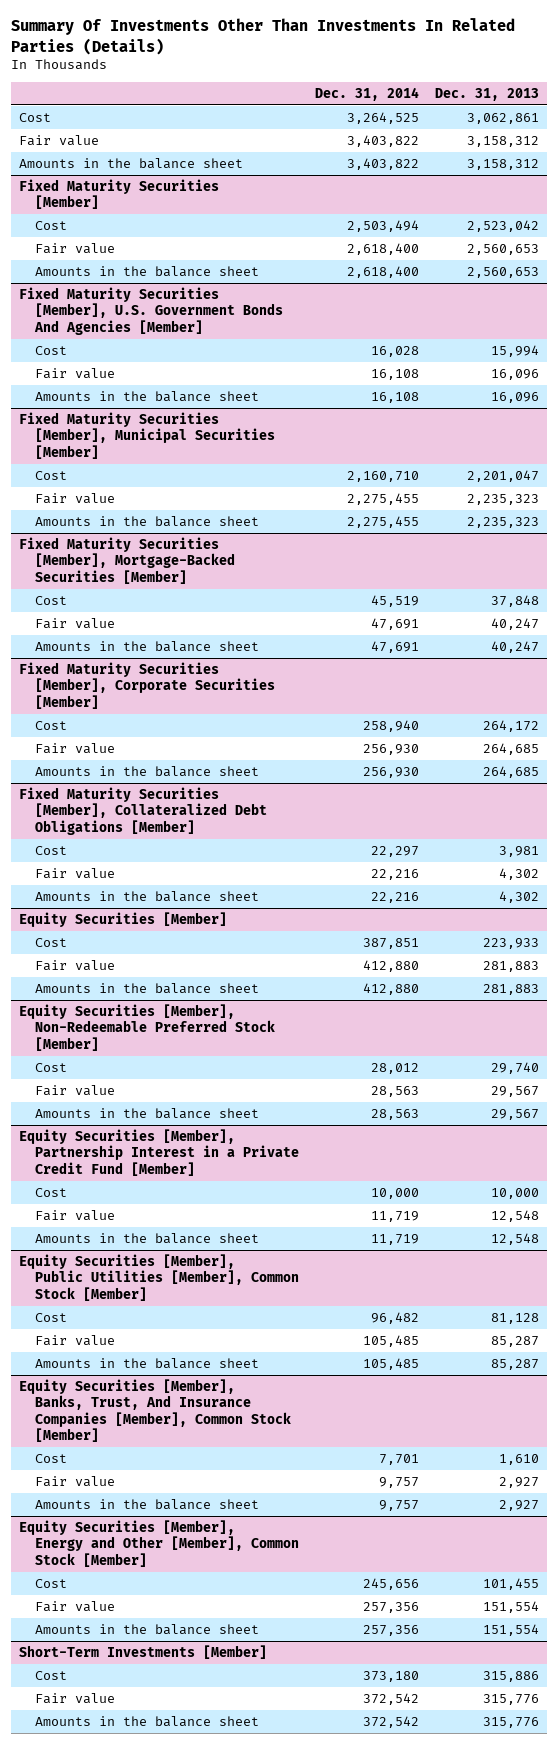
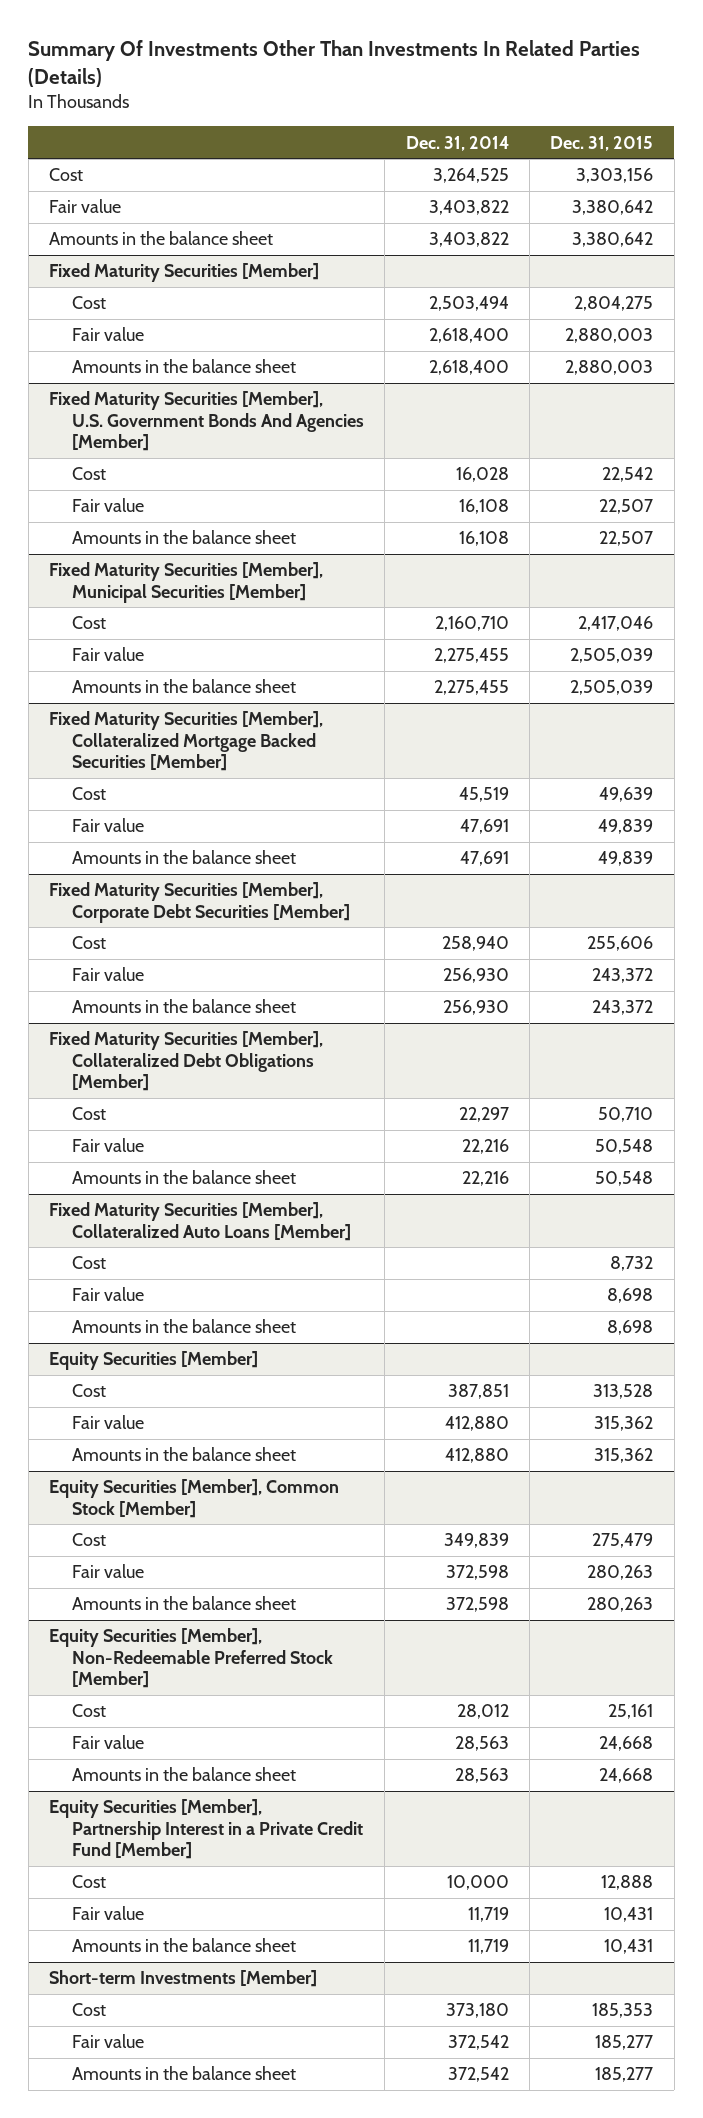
- | Dec. 31, 2014 | Dec. 31, 2013
+ | Dec. 31, 2014 | Dec. 31, 2015
- Fixed Maturity Securities [Member], Mortgage-Backed Securities [Member]
+ Fixed Maturity Securities [Member], Collateralized Mortgage Backed Securities [Member]
- Fixed Maturity Securities [Member], Corporate Securities [Member]
+ Fixed Maturity Securities [Member], Corporate Debt Securities [Member]
+ Fixed Maturity Securities [Member], Collateralized Auto Loans [Member]
+ Cost | | 8,732
+ Fair value | | 8,698
+ Amounts in the balance sheet | | 8,698
+ Equity Securities [Member], Common Stock [Member]
+ Cost | 349,839 | 275,479
+ Fair value | 372,598 | 280,263
+ Amounts in the balance sheet | 372,598 | 280,263
- Equity Securities [Member], Public Utilities [Member], Common Stock [Member]
- Cost | 96,482 | 81,128
- Fair value | 105,485 | 85,287
- Amounts in the balance sheet | 105,485 | 85,287
- Equity Securities [Member], Banks, Trust, And Insurance Companies [Member], Common Stock [Member]
- Cost | 7,701 | 1,610
- Fair value | 9,757 | 2,927
- Amounts in the balance sheet | 9,757 | 2,927
- Equity Securities [Member], Energy and Other [Member], Common Stock [Member]
- Cost | 245,656 | 101,455
- Fair value | 257,356 | 151,554
- Amounts in the balance sheet | 257,356 | 151,554
- Short-Term Investments [Member]
+ Short-term Investments [Member]

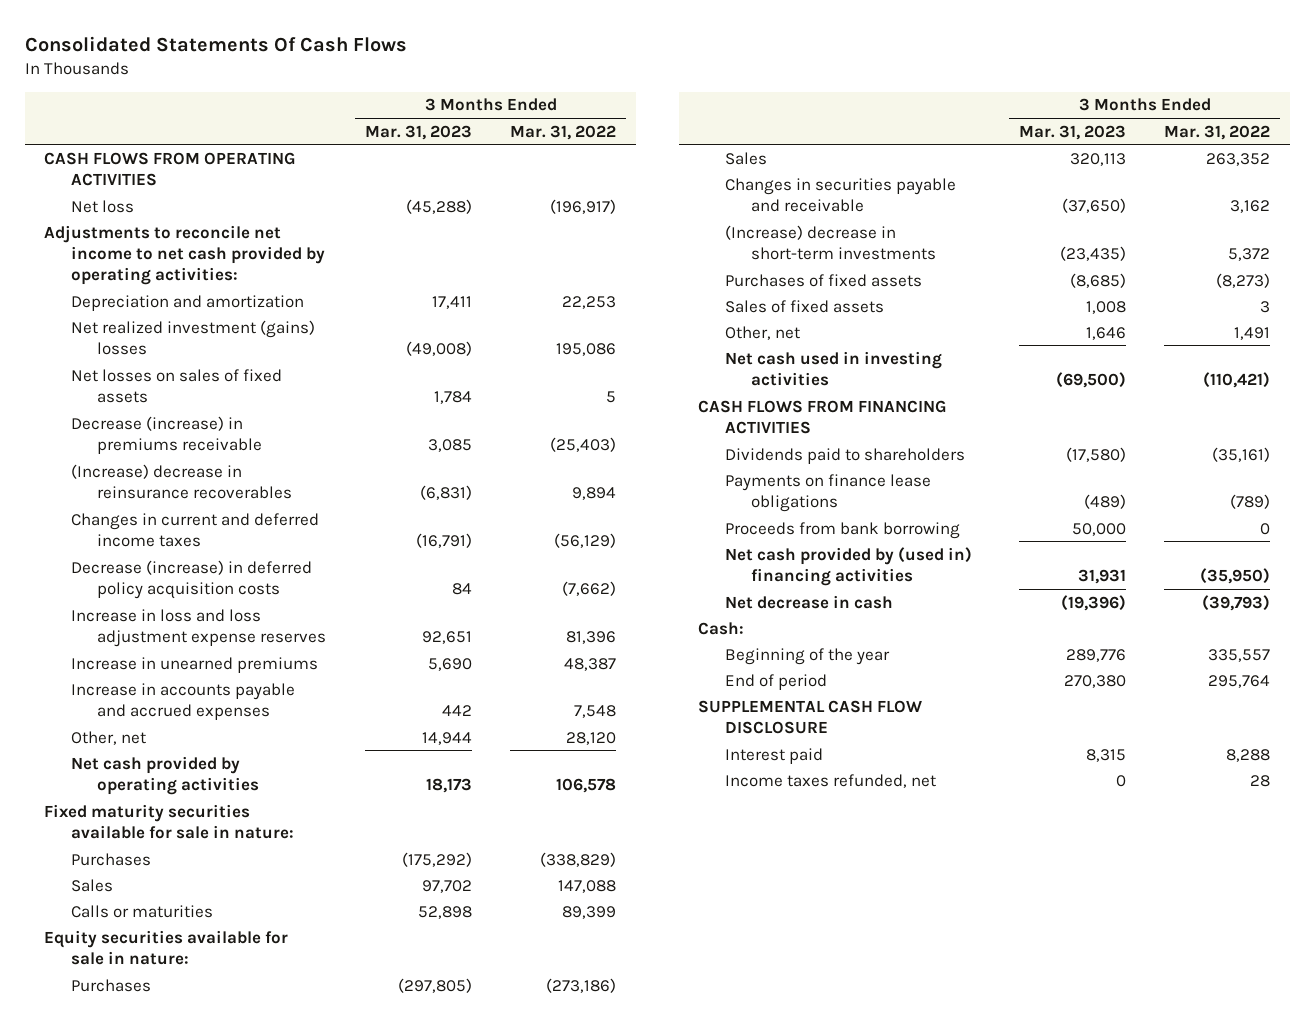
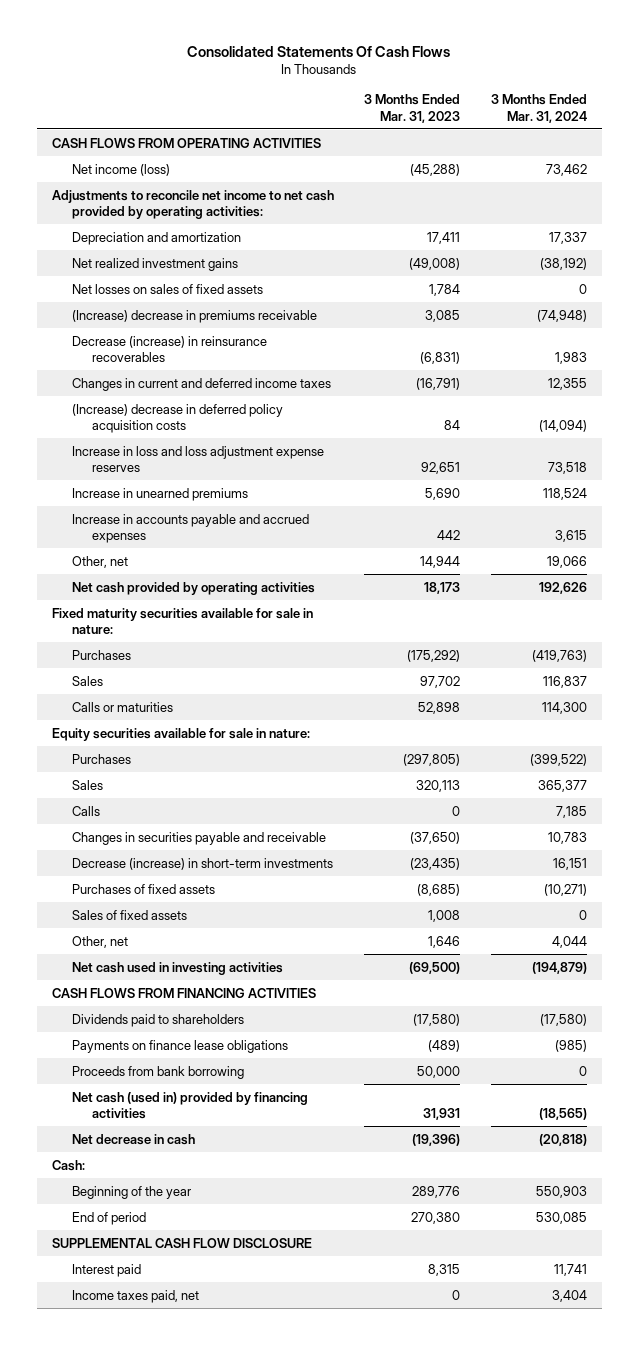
- | 3 Months Ended Mar. 31, 2023 | 3 Months Ended Mar. 31, 2022
+ | 3 Months Ended Mar. 31, 2023 | 3 Months Ended Mar. 31, 2024
- Net loss | (45,288) | (196,917)
+ Net income (loss) | (45,288) | 73,462
- Net realized investment (gains) losses | (49,008) | 195,086
+ Net realized investment gains | (49,008) | (38,192)
- Decrease (increase) in premiums receivable | 3,085 | (25,403)
- (Increase) decrease in reinsurance recoverables | (6,831) | 9,894
+ (Increase) decrease in premiums receivable | 3,085 | (74,948)
+ Decrease (increase) in reinsurance recoverables | (6,831) | 1,983
- Decrease (increase) in deferred policy acquisition costs | 84 | (7,662)
+ (Increase) decrease in deferred policy acquisition costs | 84 | (14,094)
+ Calls | 0 | 7,185
- (Increase) decrease in short-term investments | (23,435) | 5,372
+ Decrease (increase) in short-term investments | (23,435) | 16,151
- Net cash provided by (used in) financing activities | 31,931 | (35,950)
+ Net cash (used in) provided by financing activities | 31,931 | (18,565)
- Income taxes refunded, net | 0 | 28
+ Income taxes paid, net | 0 | 3,404

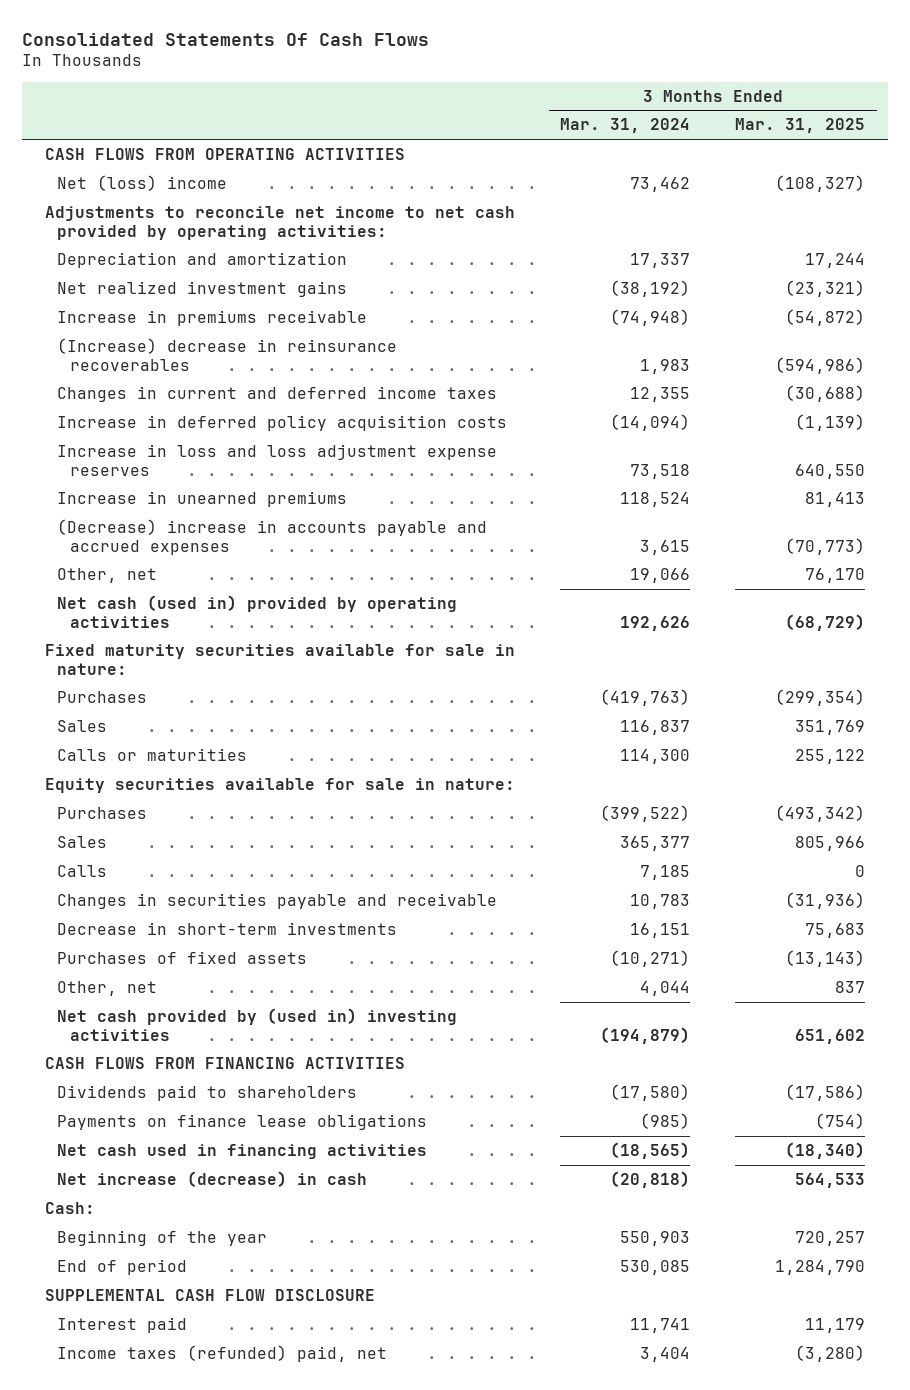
- | 3 Months Ended Mar. 31, 2023 | 3 Months Ended Mar. 31, 2024
+ | 3 Months Ended Mar. 31, 2024 | 3 Months Ended Mar. 31, 2025
- Net income (loss) | (45,288) | 73,462
+ Net (loss) income | 73,462 | (108,327)
- Net losses on sales of fixed assets | 1,784 | 0
- (Increase) decrease in premiums receivable | 3,085 | (74,948)
- Decrease (increase) in reinsurance recoverables | (6,831) | 1,983
+ Increase in premiums receivable | (74,948) | (54,872)
+ (Increase) decrease in reinsurance recoverables | 1,983 | (594,986)
- (Increase) decrease in deferred policy acquisition costs | 84 | (14,094)
+ Increase in deferred policy acquisition costs | (14,094) | (1,139)
- Increase in accounts payable and accrued expenses | 442 | 3,615
+ (Decrease) increase in accounts payable and accrued expenses | 3,615 | (70,773)
- Net cash provided by operating activities | 18,173 | 192,626
+ Net cash (used in) provided by operating activities | 192,626 | (68,729)
- Decrease (increase) in short-term investments | (23,435) | 16,151
+ Decrease in short-term investments | 16,151 | 75,683
- Sales of fixed assets | 1,008 | 0
- Net cash used in investing activities | (69,500) | (194,879)
+ Net cash provided by (used in) investing activities | (194,879) | 651,602
- Proceeds from bank borrowing | 50,000 | 0
- Net cash (used in) provided by financing activities | 31,931 | (18,565)
- Net decrease in cash | (19,396) | (20,818)
+ Net cash used in financing activities | (18,565) | (18,340)
+ Net increase (decrease) in cash | (20,818) | 564,533
- Income taxes paid, net | 0 | 3,404
+ Income taxes (refunded) paid, net | 3,404 | (3,280)

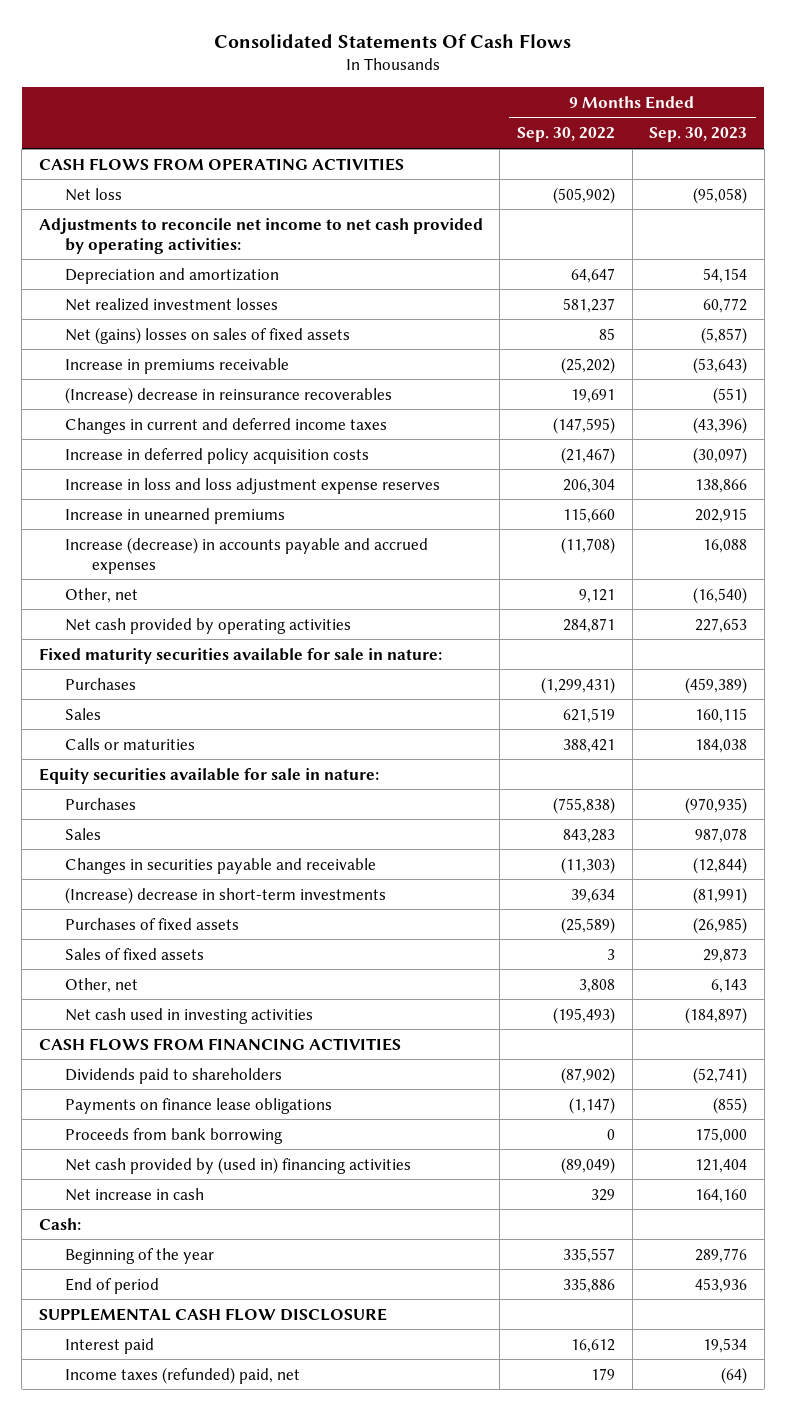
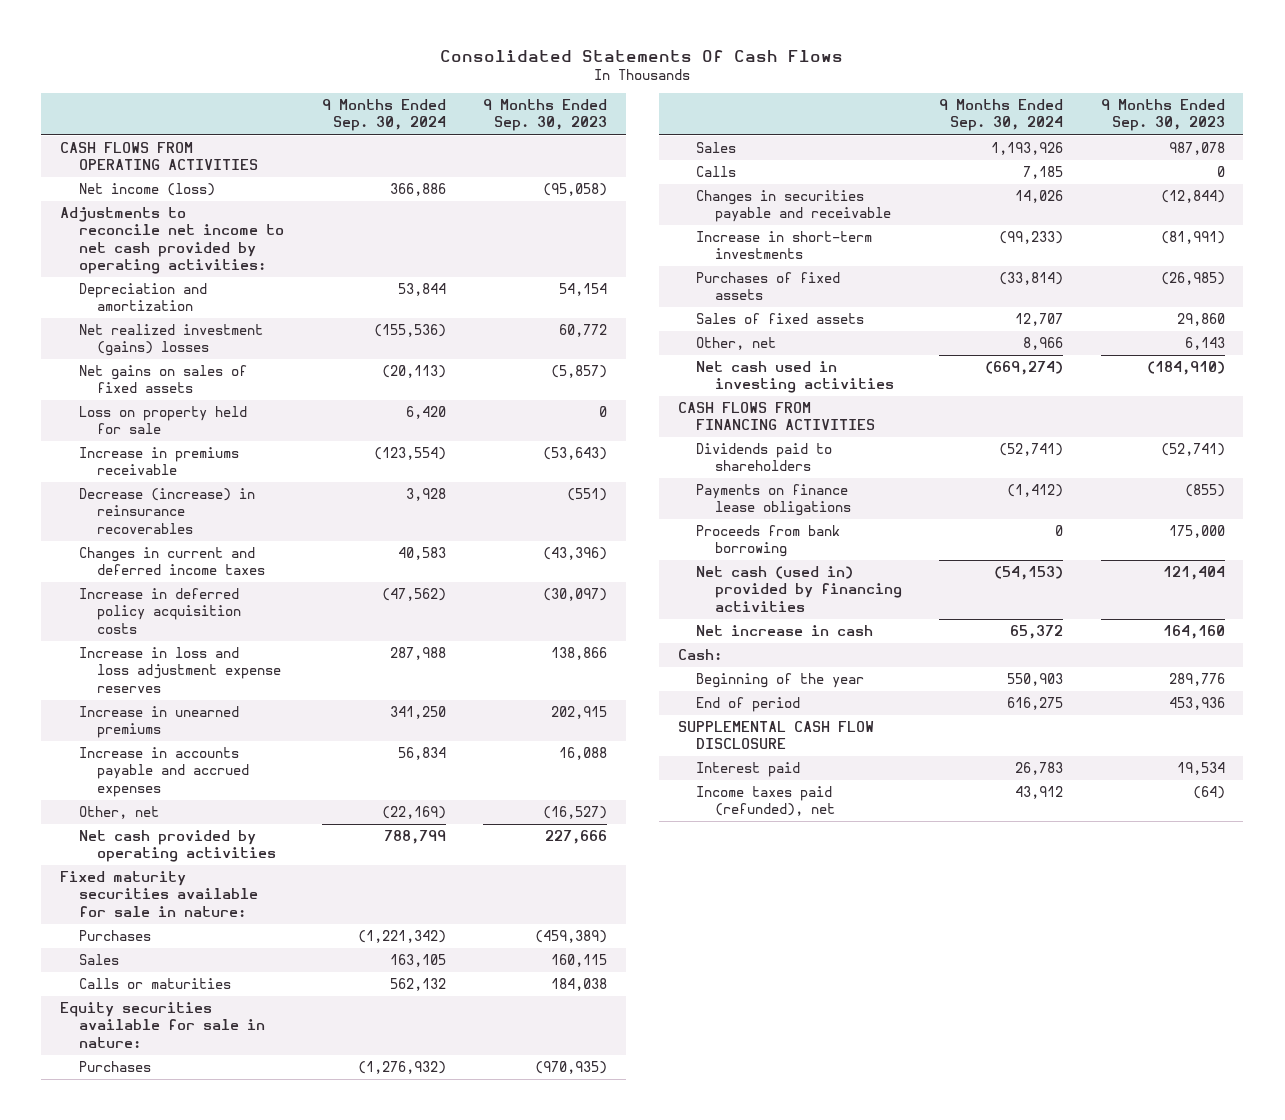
- | 9 Months Ended Sep. 30, 2022 | 9 Months Ended Sep. 30, 2023
+ | 9 Months Ended Sep. 30, 2024 | 9 Months Ended Sep. 30, 2023
- Net loss | (505,902) | (95,058)
+ Net income (loss) | 366,886 | (95,058)
- Net realized investment losses | 581,237 | 60,772
- Net (gains) losses on sales of fixed assets | 85 | (5,857)
+ Net realized investment (gains) losses | (155,536) | 60,772
+ Net gains on sales of fixed assets | (20,113) | (5,857)
+ Loss on property held for sale | 6,420 | 0
- (Increase) decrease in reinsurance recoverables | 19,691 | (551)
+ Decrease (increase) in reinsurance recoverables | 3,928 | (551)
- Increase (decrease) in accounts payable and accrued expenses | (11,708) | 16,088
- Other, net | 9,121 | (16,540)
- Net cash provided by operating activities | 284,871 | 227,653
+ Increase in accounts payable and accrued expenses | 56,834 | 16,088
+ Other, net | (22,169) | (16,527)
+ Net cash provided by operating activities | 788,799 | 227,666
+ Calls | 7,185 | 0
- (Increase) decrease in short-term investments | 39,634 | (81,991)
+ Increase in short-term investments | (99,233) | (81,991)
- Sales of fixed assets | 3 | 29,873
+ Sales of fixed assets | 12,707 | 29,860
- Net cash used in investing activities | (195,493) | (184,897)
+ Net cash used in investing activities | (669,274) | (184,910)
- Net cash provided by (used in) financing activities | (89,049) | 121,404
+ Net cash (used in) provided by financing activities | (54,153) | 121,404
- Income taxes (refunded) paid, net | 179 | (64)
+ Income taxes paid (refunded), net | 43,912 | (64)

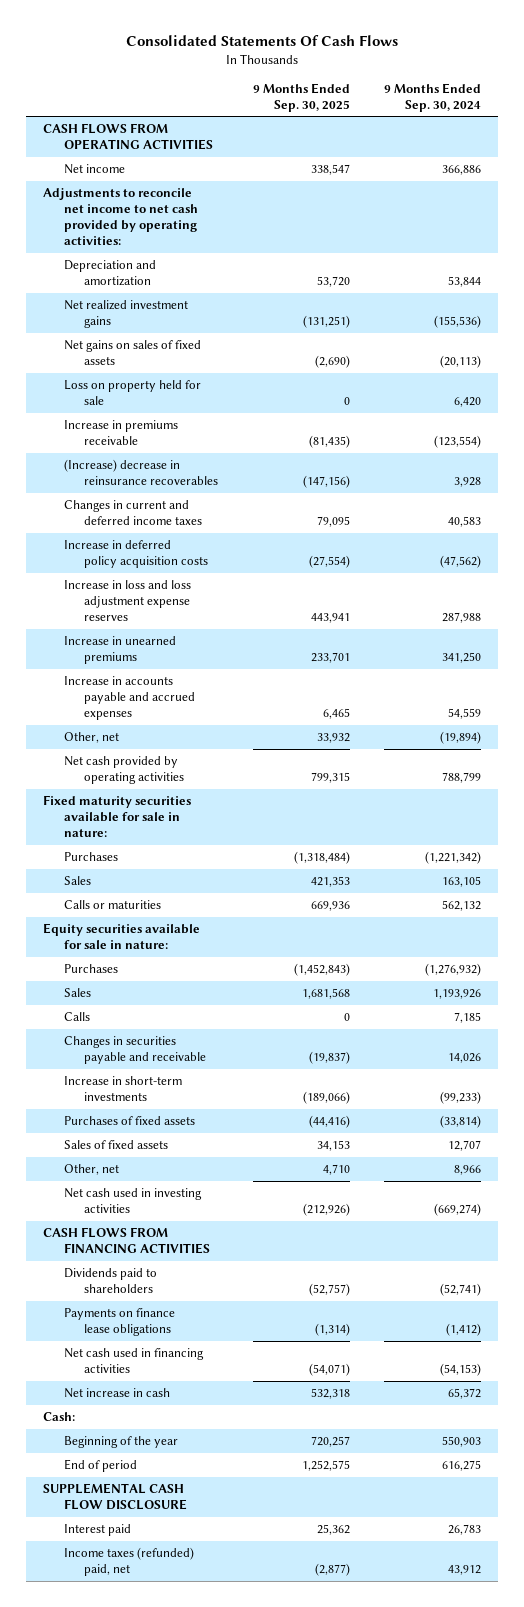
- | 9 Months Ended Sep. 30, 2024 | 9 Months Ended Sep. 30, 2023
+ | 9 Months Ended Sep. 30, 2025 | 9 Months Ended Sep. 30, 2024
- Net income (loss) | 366,886 | (95,058)
+ Net income | 338,547 | 366,886
- Net realized investment (gains) losses | (155,536) | 60,772
+ Net realized investment gains | (131,251) | (155,536)
- Decrease (increase) in reinsurance recoverables | 3,928 | (551)
+ (Increase) decrease in reinsurance recoverables | (147,156) | 3,928
- Increase in accounts payable and accrued expenses | 56,834 | 16,088
- Other, net | (22,169) | (16,527)
+ Increase in accounts payable and accrued expenses | 6,465 | 54,559
+ Other, net | 33,932 | (19,894)
- Proceeds from bank borrowing | 0 | 175,000
- Net cash (used in) provided by financing activities | (54,153) | 121,404
+ Net cash used in financing activities | (54,071) | (54,153)
- Income taxes paid (refunded), net | 43,912 | (64)
+ Income taxes (refunded) paid, net | (2,877) | 43,912

